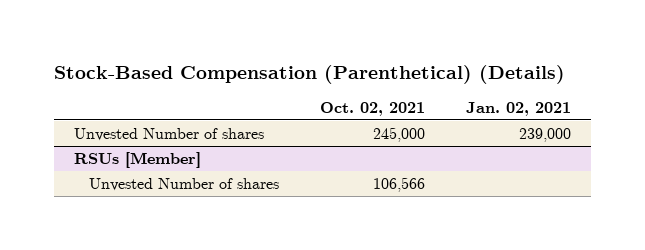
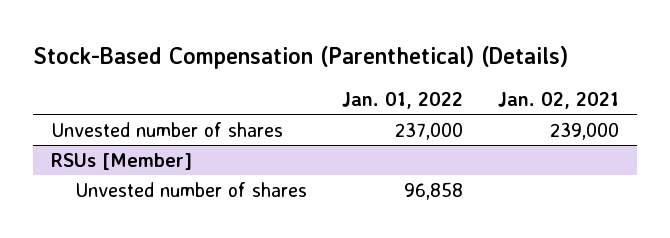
- | Oct. 02, 2021 | Jan. 02, 2021
+ | Jan. 01, 2022 | Jan. 02, 2021
- Unvested Number of shares | 245,000 | 239,000
+ Unvested number of shares | 237,000 | 239,000
@ RSUs [Member]
- Unvested Number of shares | 106,566 |
+ Unvested number of shares | 96,858 |

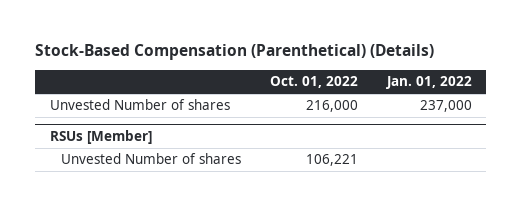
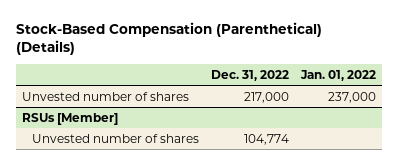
- | Oct. 01, 2022 | Jan. 01, 2022
+ | Dec. 31, 2022 | Jan. 01, 2022
- Unvested Number of shares | 216,000 | 237,000
+ Unvested number of shares | 217,000 | 237,000
@ RSUs [Member]
- Unvested Number of shares | 106,221 |
+ Unvested number of shares | 104,774 |

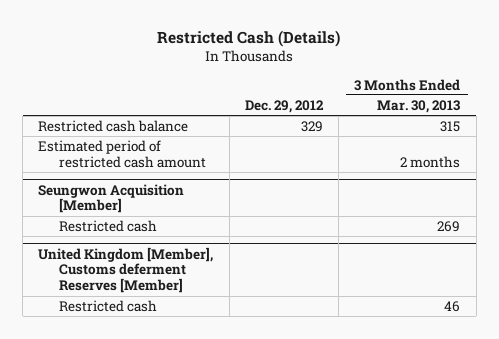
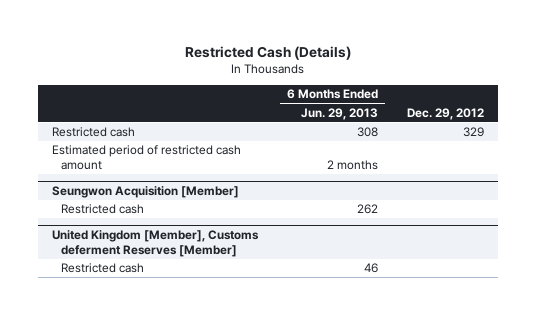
- | Dec. 29, 2012 | 3 Months Ended Mar. 30, 2013
+ | 6 Months Ended Jun. 29, 2013 | Dec. 29, 2012
- Restricted cash balance | 329 | 315
+ Restricted cash | 308 | 329

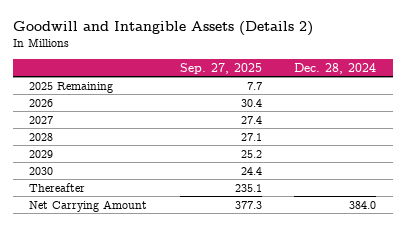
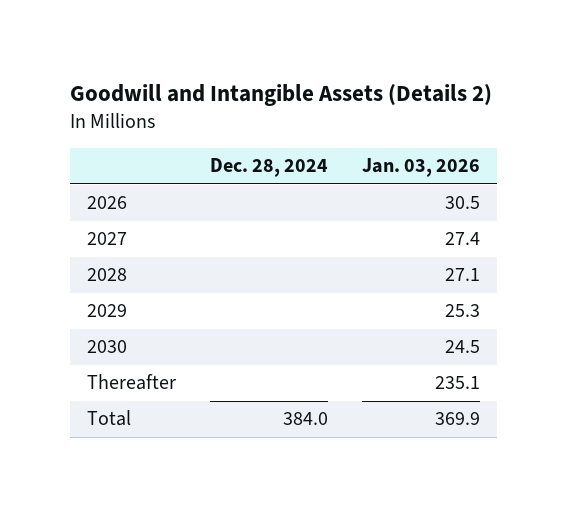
- | Sep. 27, 2025 | Dec. 28, 2024
+ | Dec. 28, 2024 | Jan. 03, 2026
- 2025 Remaining | 7.7 |
- Net Carrying Amount | 377.3 | 384.0
+ Total | 384.0 | 369.9

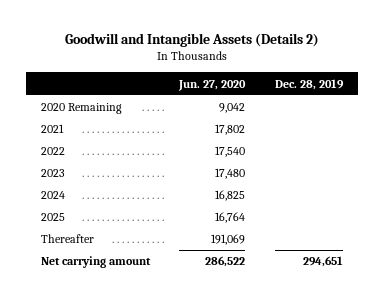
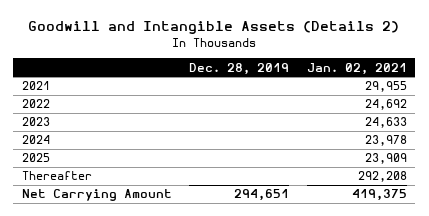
- | Jun. 27, 2020 | Dec. 28, 2019
+ | Dec. 28, 2019 | Jan. 02, 2021
- 2020 Remaining | 9,042 |
- Net carrying amount | 286,522 | 294,651
+ Net Carrying Amount | 294,651 | 419,375

